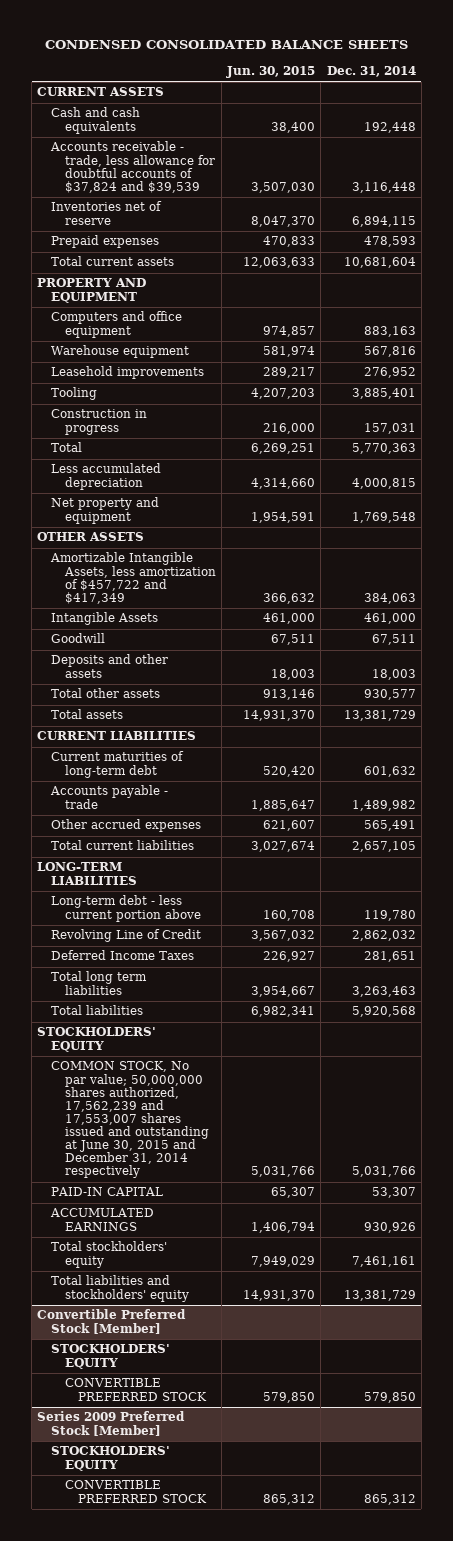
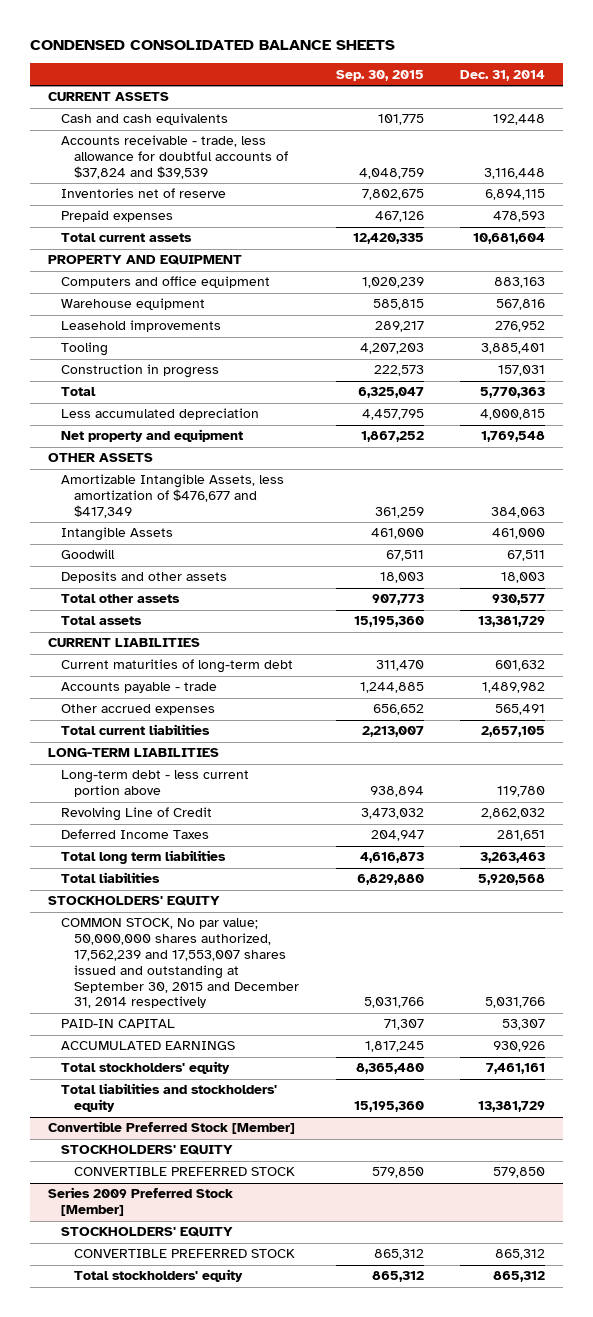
- | Jun. 30, 2015 | Dec. 31, 2014
+ | Sep. 30, 2015 | Dec. 31, 2014
- Amortizable Intangible Assets, less amortization of $457,722 and $417,349 | 366,632 | 384,063
+ Amortizable Intangible Assets, less amortization of $476,677 and $417,349 | 361,259 | 384,063
- COMMON STOCK, No par value; 50,000,000 shares authorized, 17,562,239 and 17,553,007 shares issued and outstanding at June 30, 2015 and December 31, 2014 respectively | 5,031,766 | 5,031,766
+ COMMON STOCK, No par value; 50,000,000 shares authorized, 17,562,239 and 17,553,007 shares issued and outstanding at September 30, 2015 and December 31, 2014 respectively | 5,031,766 | 5,031,766
@ Series 2009 Preferred Stock [Member]
+ Total stockholders' equity | 865,312 | 865,312

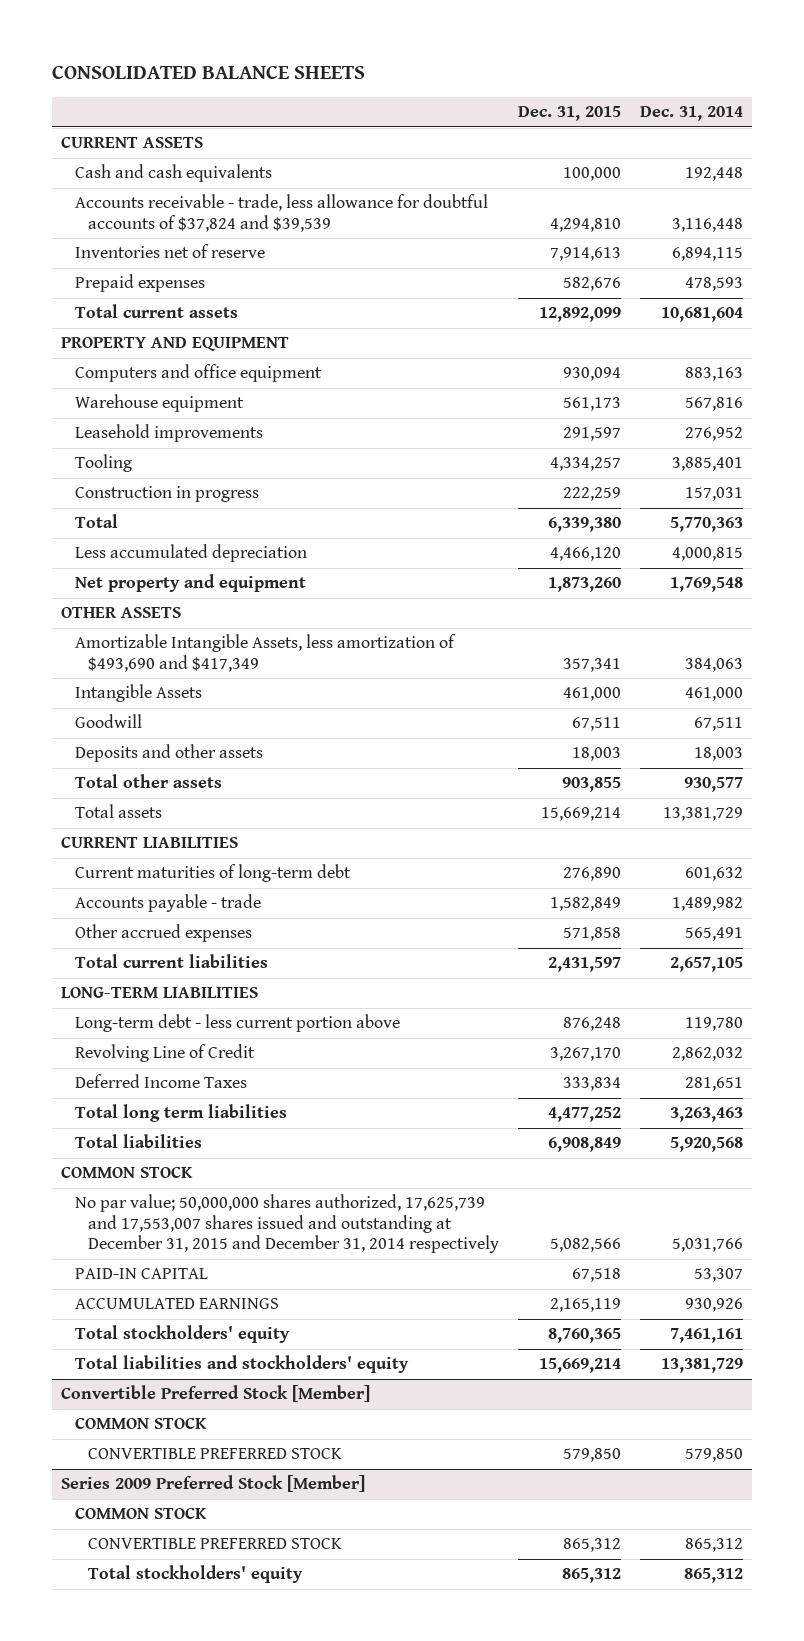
- CONDENSED CONSOLIDATED BALANCE SHEETS
+ CONSOLIDATED BALANCE SHEETS
- | Sep. 30, 2015 | Dec. 31, 2014
+ | Dec. 31, 2015 | Dec. 31, 2014
- Amortizable Intangible Assets, less amortization of $476,677 and $417,349 | 361,259 | 384,063
+ Amortizable Intangible Assets, less amortization of $493,690 and $417,349 | 357,341 | 384,063
- STOCKHOLDERS' EQUITY
- COMMON STOCK, No par value; 50,000,000 shares authorized, 17,562,239 and 17,553,007 shares issued and outstanding at September 30, 2015 and December 31, 2014 respectively | 5,031,766 | 5,031,766
+ COMMON STOCK
+ No par value; 50,000,000 shares authorized, 17,625,739 and 17,553,007 shares issued and outstanding at December 31, 2015 and December 31, 2014 respectively | 5,082,566 | 5,031,766
@ Convertible Preferred Stock [Member]
- STOCKHOLDERS' EQUITY
+ COMMON STOCK
@ Series 2009 Preferred Stock [Member]
- STOCKHOLDERS' EQUITY
+ COMMON STOCK

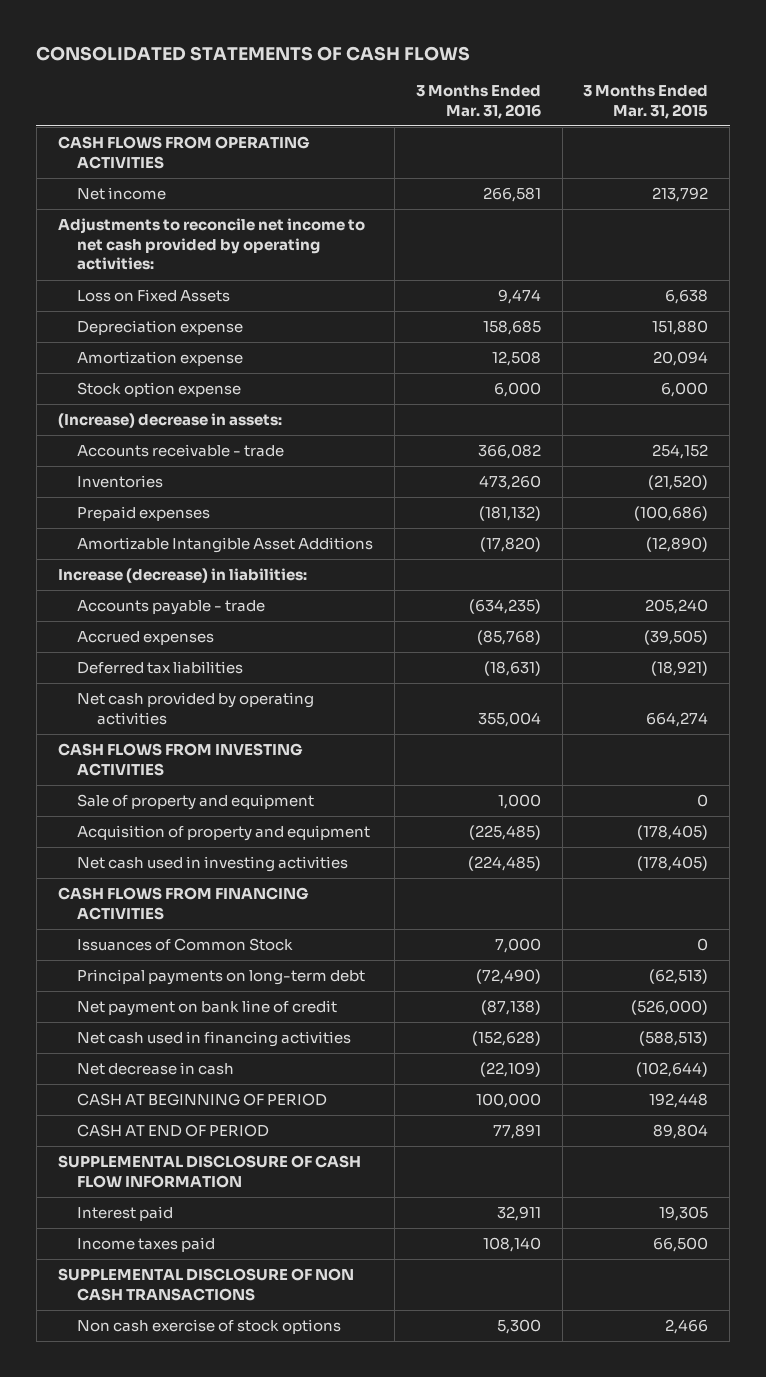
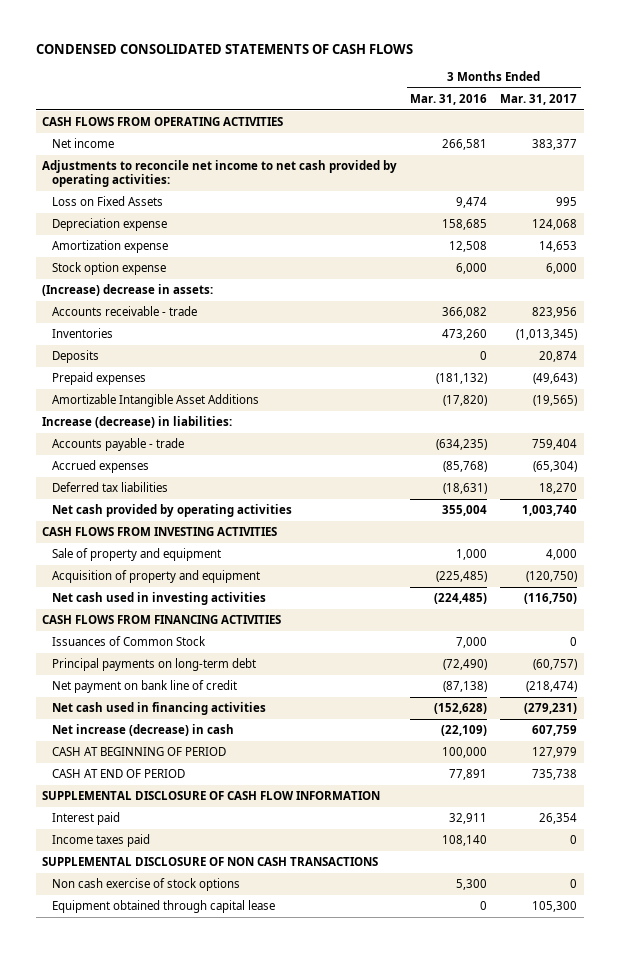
- CONSOLIDATED STATEMENTS OF CASH FLOWS
+ CONDENSED CONSOLIDATED STATEMENTS OF CASH FLOWS
- | 3 Months Ended Mar. 31, 2016 | 3 Months Ended Mar. 31, 2015
+ | 3 Months Ended Mar. 31, 2016 | 3 Months Ended Mar. 31, 2017
+ Deposits | 0 | 20,874
- Net decrease in cash | (22,109) | (102,644)
+ Net increase (decrease) in cash | (22,109) | 607,759
+ Equipment obtained through capital lease | 0 | 105,300

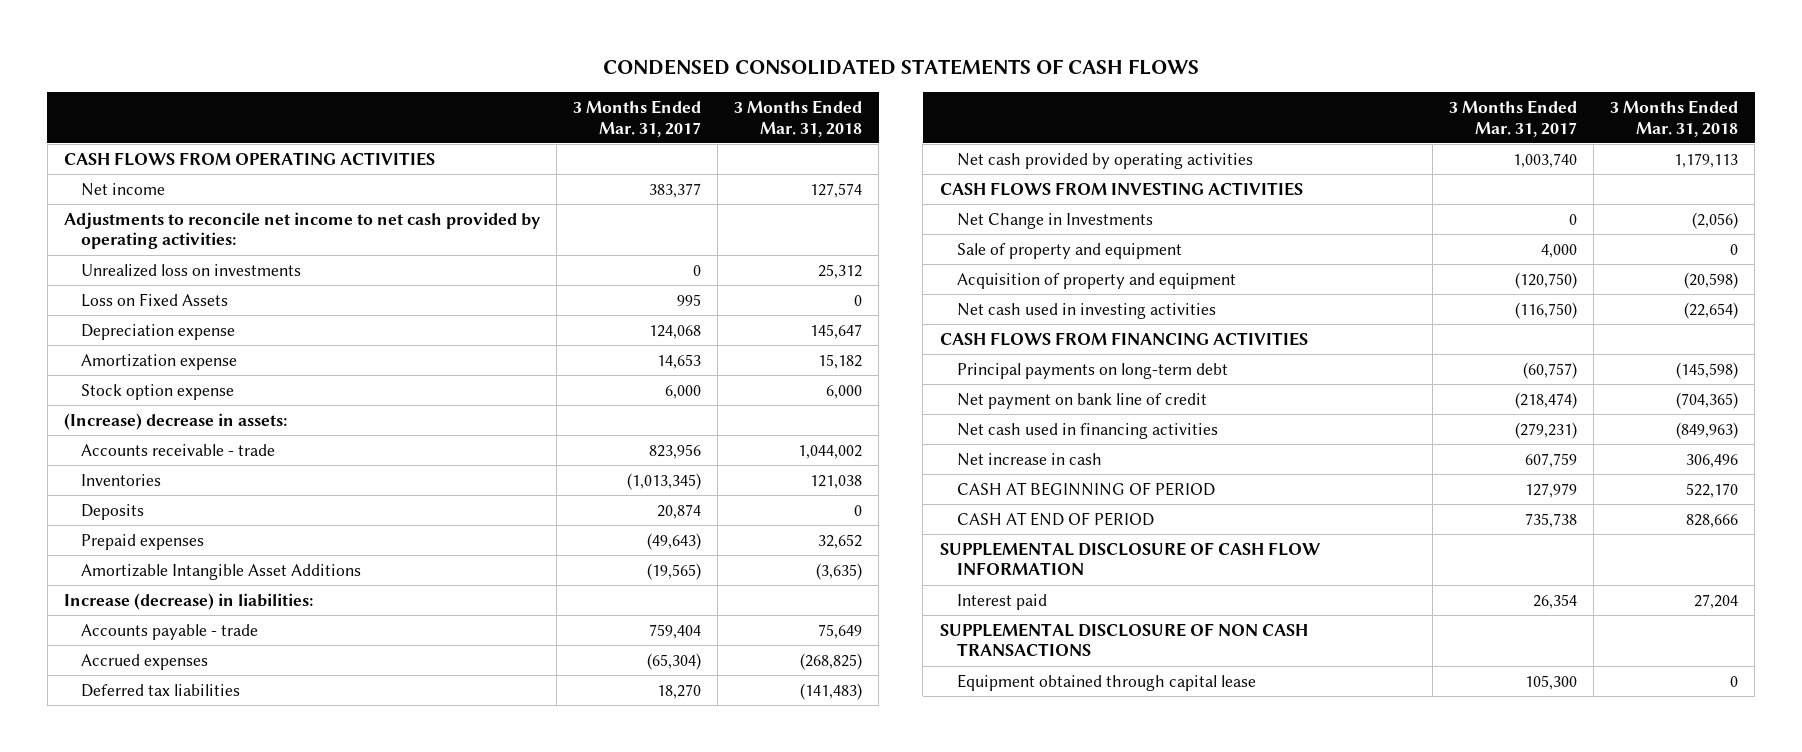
- | 3 Months Ended Mar. 31, 2016 | 3 Months Ended Mar. 31, 2017
+ | 3 Months Ended Mar. 31, 2017 | 3 Months Ended Mar. 31, 2018
+ Unrealized loss on investments | 0 | 25,312
+ Net Change in Investments | 0 | (2,056)
- Issuances of Common Stock | 7,000 | 0
- Net increase (decrease) in cash | (22,109) | 607,759
+ Net increase in cash | 607,759 | 306,496
- Income taxes paid | 108,140 | 0
- Non cash exercise of stock options | 5,300 | 0

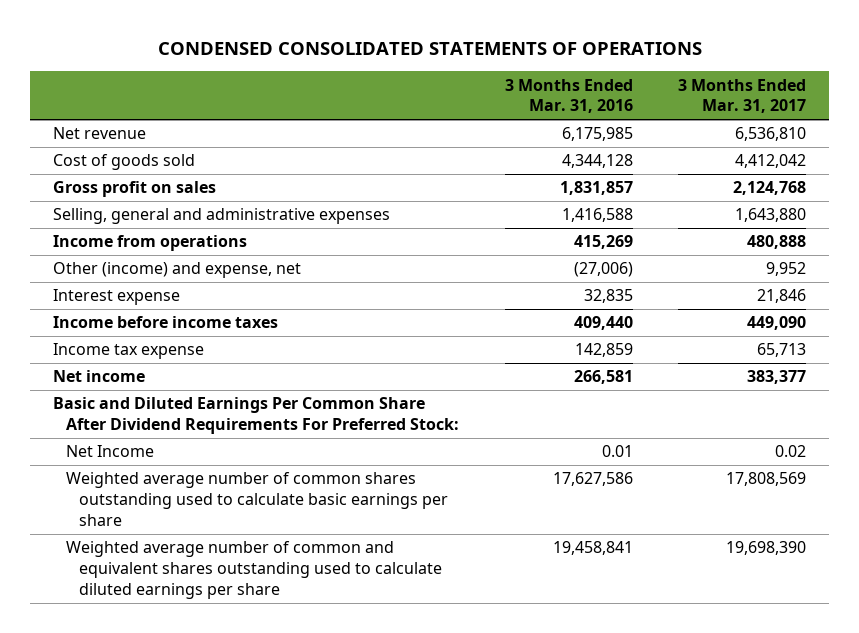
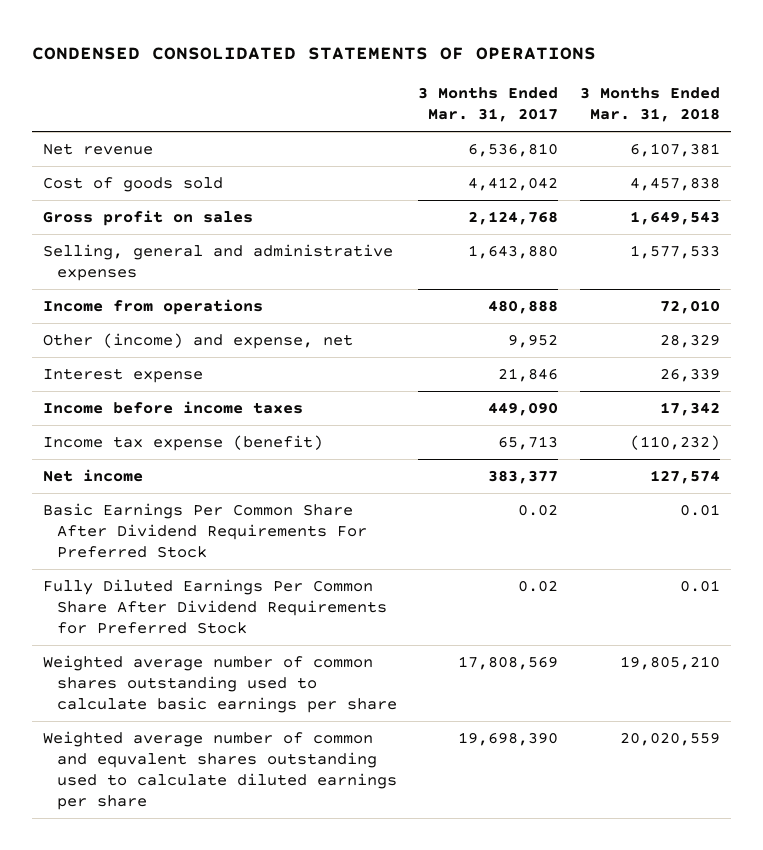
- | 3 Months Ended Mar. 31, 2016 | 3 Months Ended Mar. 31, 2017
+ | 3 Months Ended Mar. 31, 2017 | 3 Months Ended Mar. 31, 2018
- Income tax expense | 142,859 | 65,713
+ Income tax expense (benefit) | 65,713 | (110,232)
- Basic and Diluted Earnings Per Common Share After Dividend Requirements For Preferred Stock:
- Net Income | 0.01 | 0.02
+ Basic Earnings Per Common Share After Dividend Requirements For Preferred Stock | 0.02 | 0.01
+ Fully Diluted Earnings Per Common Share After Dividend Requirements for Preferred Stock | 0.02 | 0.01
- Weighted average number of common and equivalent shares outstanding used to calculate diluted earnings per share | 19,458,841 | 19,698,390
+ Weighted average number of common and equvalent shares outstanding used to calculate diluted earnings per share | 19,698,390 | 20,020,559

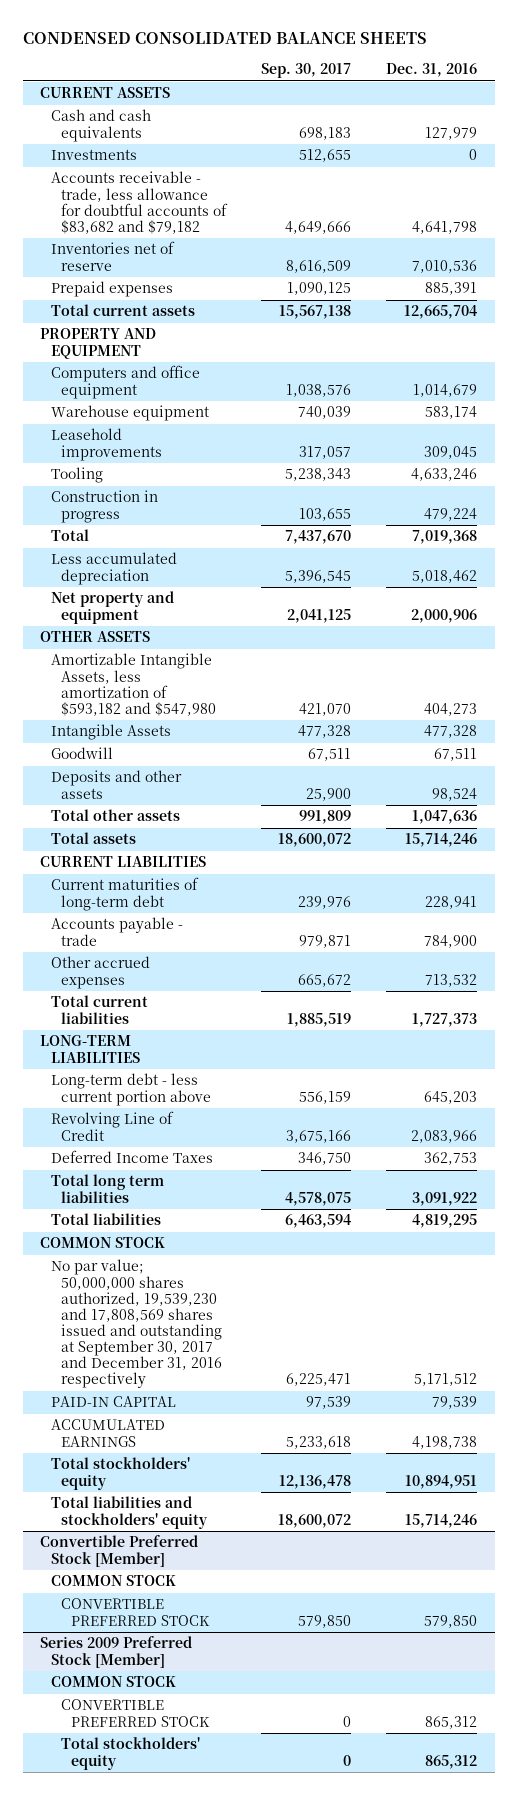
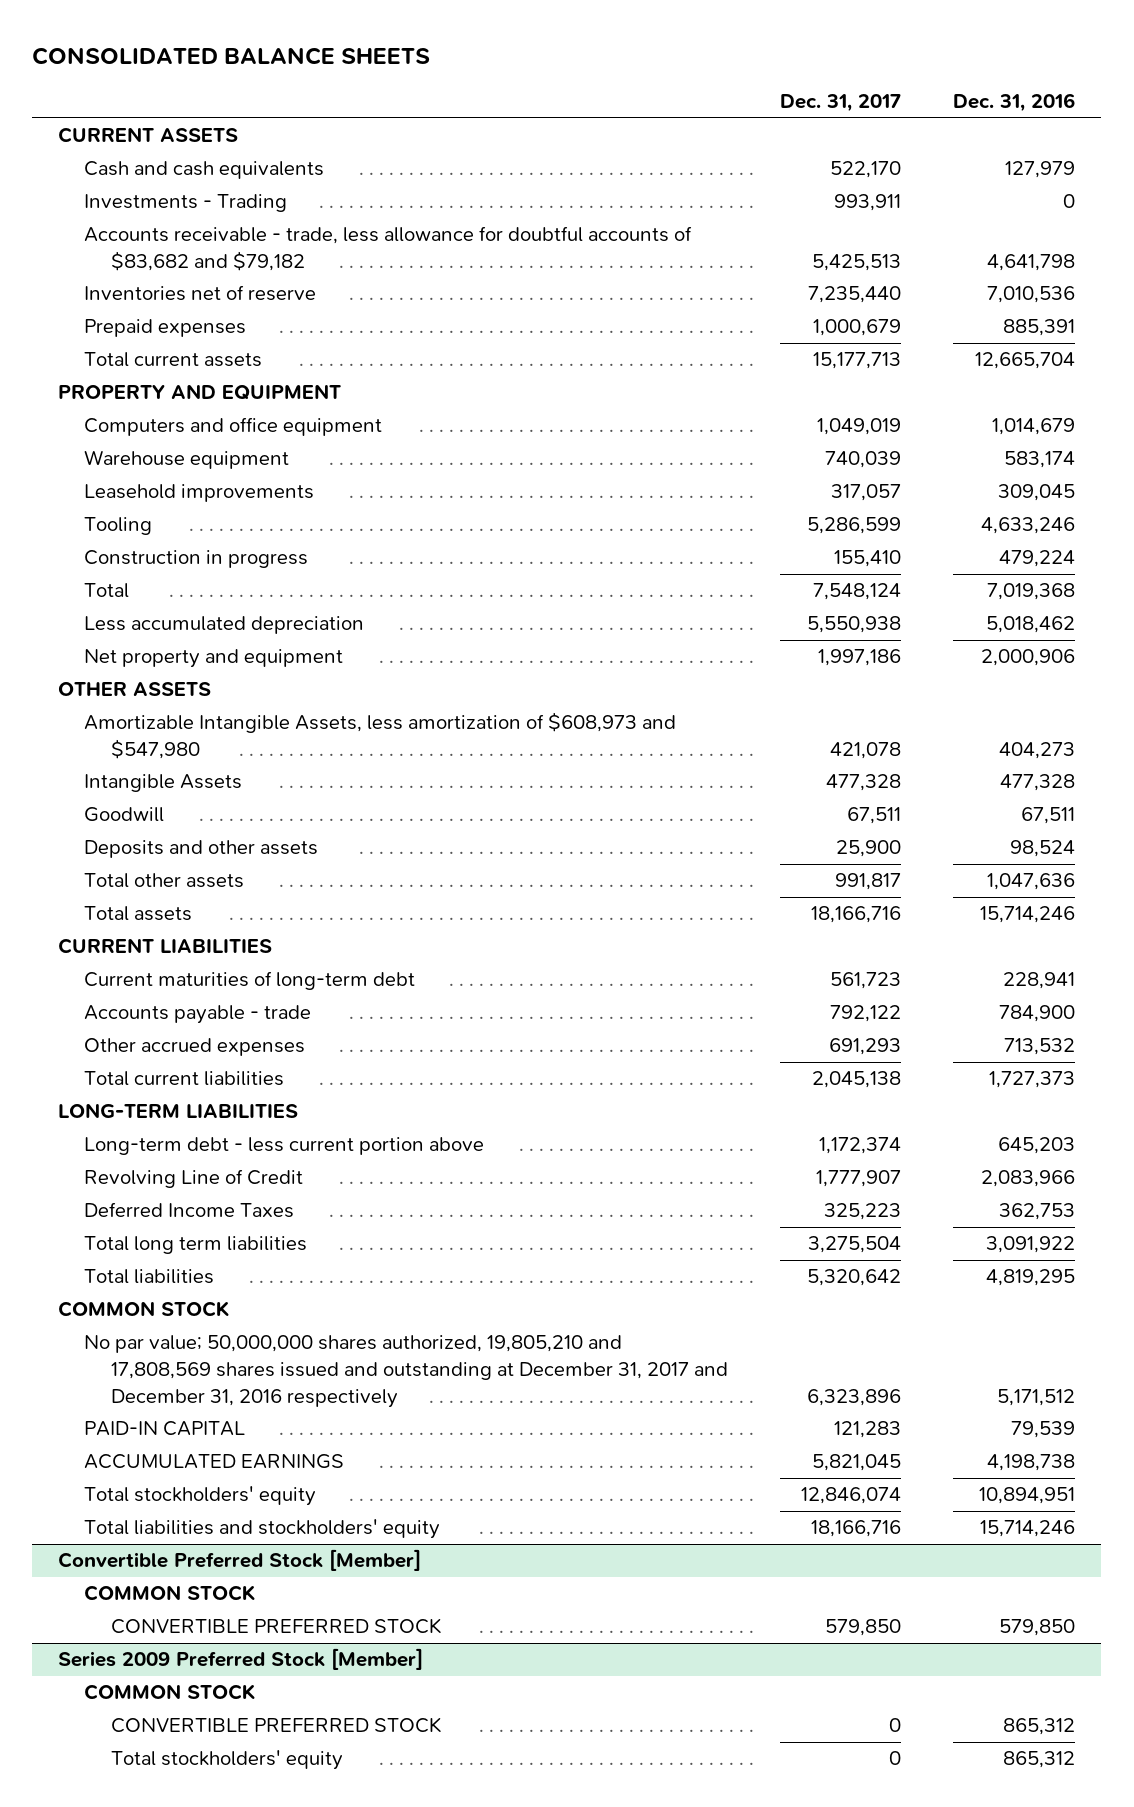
- CONDENSED CONSOLIDATED BALANCE SHEETS
+ CONSOLIDATED BALANCE SHEETS
- | Sep. 30, 2017 | Dec. 31, 2016
+ | Dec. 31, 2017 | Dec. 31, 2016
- Investments | 512,655 | 0
+ Investments - Trading | 993,911 | 0
- Amortizable Intangible Assets, less amortization of $593,182 and $547,980 | 421,070 | 404,273
+ Amortizable Intangible Assets, less amortization of $608,973 and $547,980 | 421,078 | 404,273
- No par value; 50,000,000 shares authorized, 19,539,230 and 17,808,569 shares issued and outstanding at September 30, 2017 and December 31, 2016 respectively | 6,225,471 | 5,171,512
+ No par value; 50,000,000 shares authorized, 19,805,210 and 17,808,569 shares issued and outstanding at December 31, 2017 and December 31, 2016 respectively | 6,323,896 | 5,171,512

